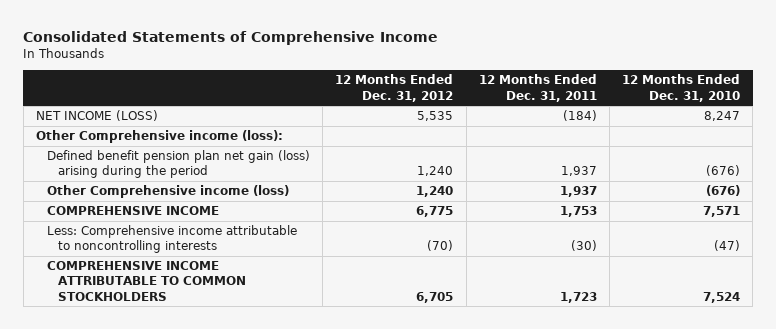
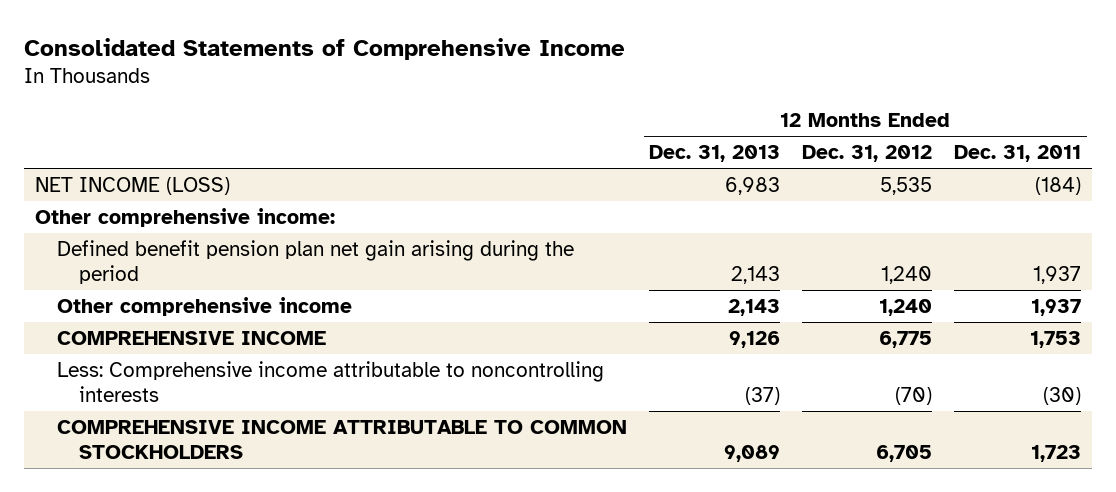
- | 12 Months Ended Dec. 31, 2012 | 12 Months Ended Dec. 31, 2011 | 12 Months Ended Dec. 31, 2010
+ | 12 Months Ended Dec. 31, 2013 | 12 Months Ended Dec. 31, 2012 | 12 Months Ended Dec. 31, 2011
- Other Comprehensive income (loss):
- Defined benefit pension plan net gain (loss) arising during the period | 1,240 | 1,937 | (676)
- Other Comprehensive income (loss) | 1,240 | 1,937 | (676)
+ Other comprehensive income:
+ Defined benefit pension plan net gain arising during the period | 2,143 | 1,240 | 1,937
+ Other comprehensive income | 2,143 | 1,240 | 1,937

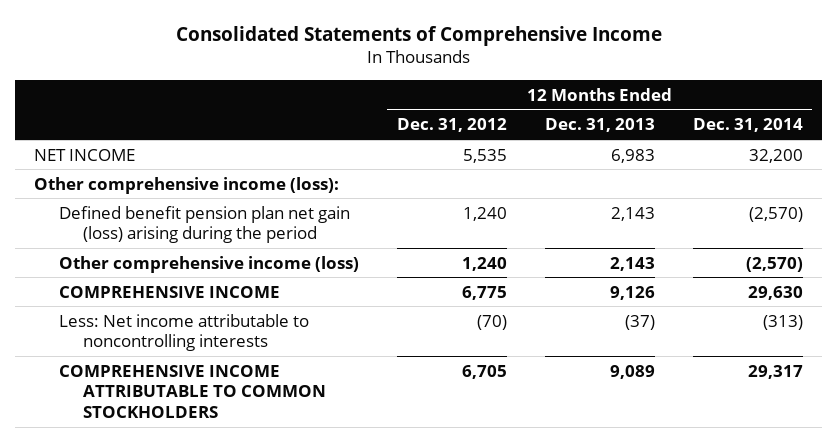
- | 12 Months Ended Dec. 31, 2013 | 12 Months Ended Dec. 31, 2012 | 12 Months Ended Dec. 31, 2011
+ | 12 Months Ended Dec. 31, 2012 | 12 Months Ended Dec. 31, 2013 | 12 Months Ended Dec. 31, 2014
- NET INCOME (LOSS) | 6,983 | 5,535 | (184)
- Other comprehensive income:
- Defined benefit pension plan net gain arising during the period | 2,143 | 1,240 | 1,937
- Other comprehensive income | 2,143 | 1,240 | 1,937
+ NET INCOME | 5,535 | 6,983 | 32,200
+ Other comprehensive income (loss):
+ Defined benefit pension plan net gain (loss) arising during the period | 1,240 | 2,143 | (2,570)
+ Other comprehensive income (loss) | 1,240 | 2,143 | (2,570)
- Less: Comprehensive income attributable to noncontrolling interests | (37) | (70) | (30)
+ Less: Net income attributable to noncontrolling interests | (70) | (37) | (313)

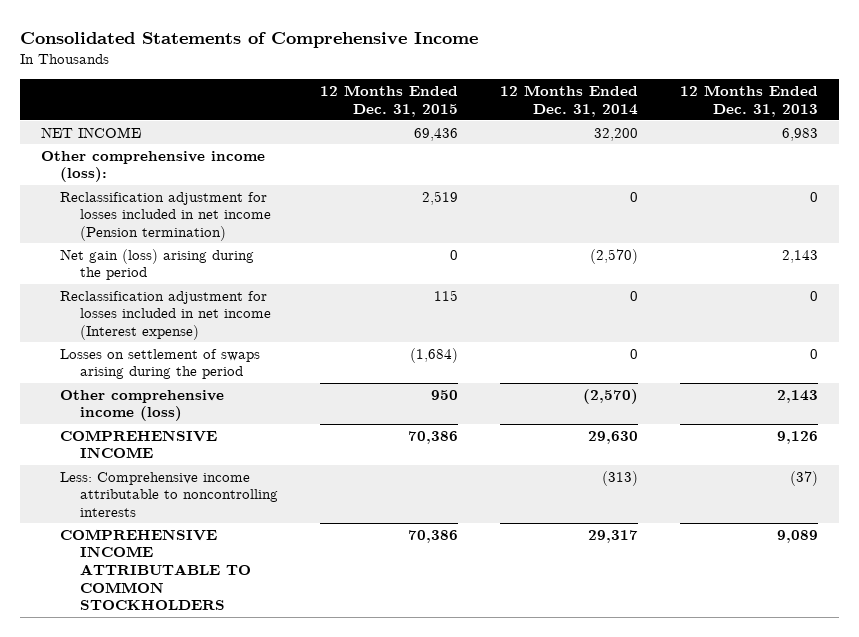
- | 12 Months Ended Dec. 31, 2012 | 12 Months Ended Dec. 31, 2013 | 12 Months Ended Dec. 31, 2014
+ | 12 Months Ended Dec. 31, 2015 | 12 Months Ended Dec. 31, 2014 | 12 Months Ended Dec. 31, 2013
- Defined benefit pension plan net gain (loss) arising during the period | 1,240 | 2,143 | (2,570)
+ Reclassification adjustment for losses included in net income (Pension termination) | 2,519 | 0 | 0
+ Net gain (loss) arising during the period | 0 | (2,570) | 2,143
+ Reclassification adjustment for losses included in net income (Interest expense) | 115 | 0 | 0
+ Losses on settlement of swaps arising during the period | (1,684) | 0 | 0
- Less: Net income attributable to noncontrolling interests | (70) | (37) | (313)
+ Less: Comprehensive income attributable to noncontrolling interests | | (313) | (37)

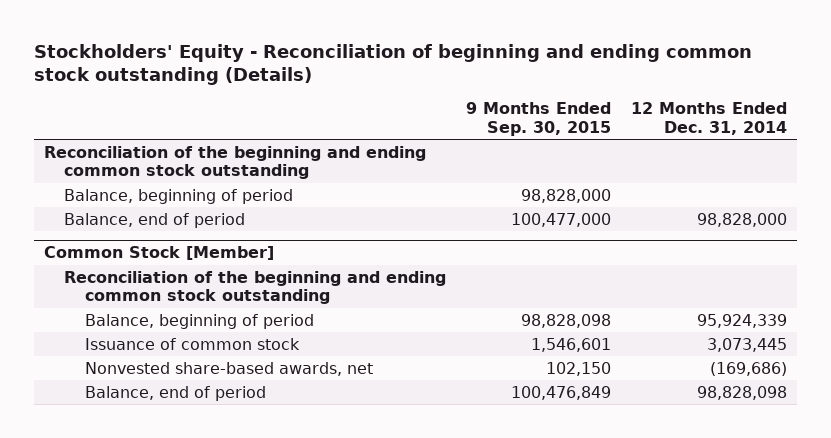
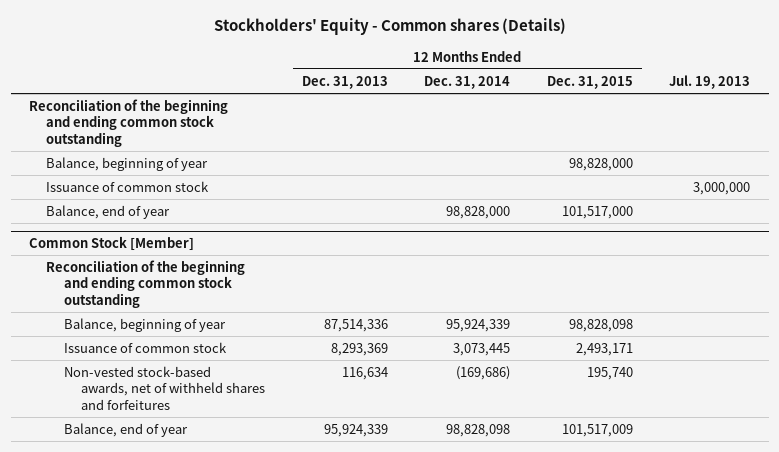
- Stockholders' Equity - Reconciliation of beginning and ending common stock outstanding (Details)
+ Stockholders' Equity - Common shares (Details)
- | 9 Months Ended Sep. 30, 2015 | 12 Months Ended Dec. 31, 2014
+ | 12 Months Ended Dec. 31, 2013 | 12 Months Ended Dec. 31, 2014 | 12 Months Ended Dec. 31, 2015 | Jul. 19, 2013
- Balance, beginning of period | 98,828,000 |
- Balance, end of period | 100,477,000 | 98,828,000
+ Balance, beginning of year | | | 98,828,000 |
+ Issuance of common stock | | | | 3,000,000
+ Balance, end of year | | 98,828,000 | 101,517,000 |
@ Common Stock [Member]
- Balance, beginning of period | 98,828,098 | 95,924,339
+ Balance, beginning of year | 87,514,336 | 95,924,339 | 98,828,098 |
- Nonvested share-based awards, net | 102,150 | (169,686)
- Balance, end of period | 100,476,849 | 98,828,098
+ Non-vested stock-based awards, net of withheld shares and forfeitures | 116,634 | (169,686) | 195,740 |
+ Balance, end of year | 95,924,339 | 98,828,098 | 101,517,009 |

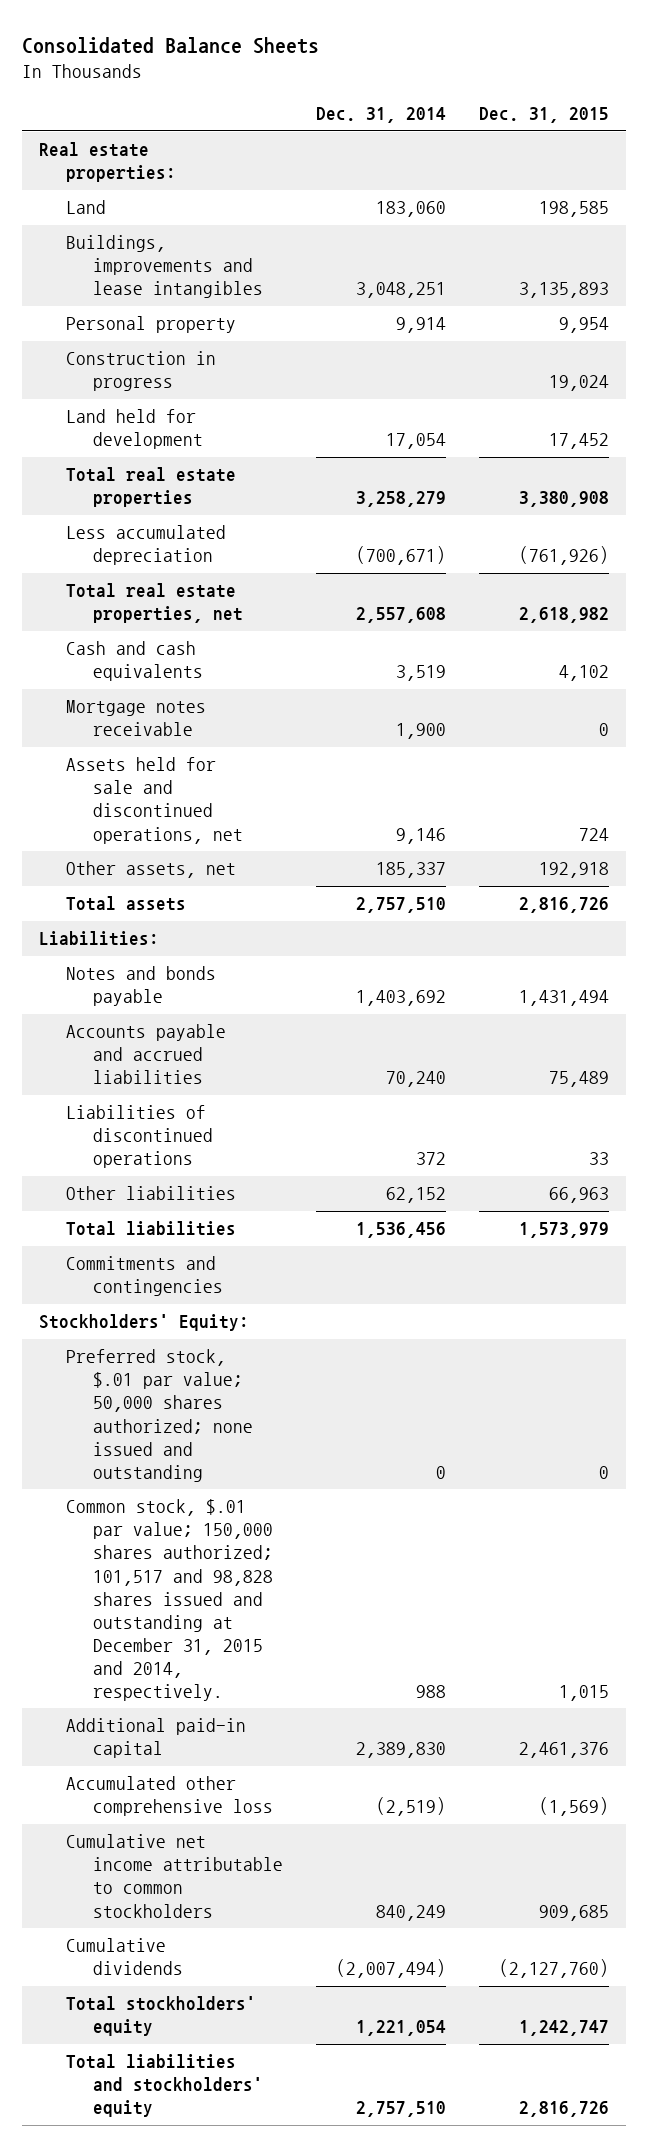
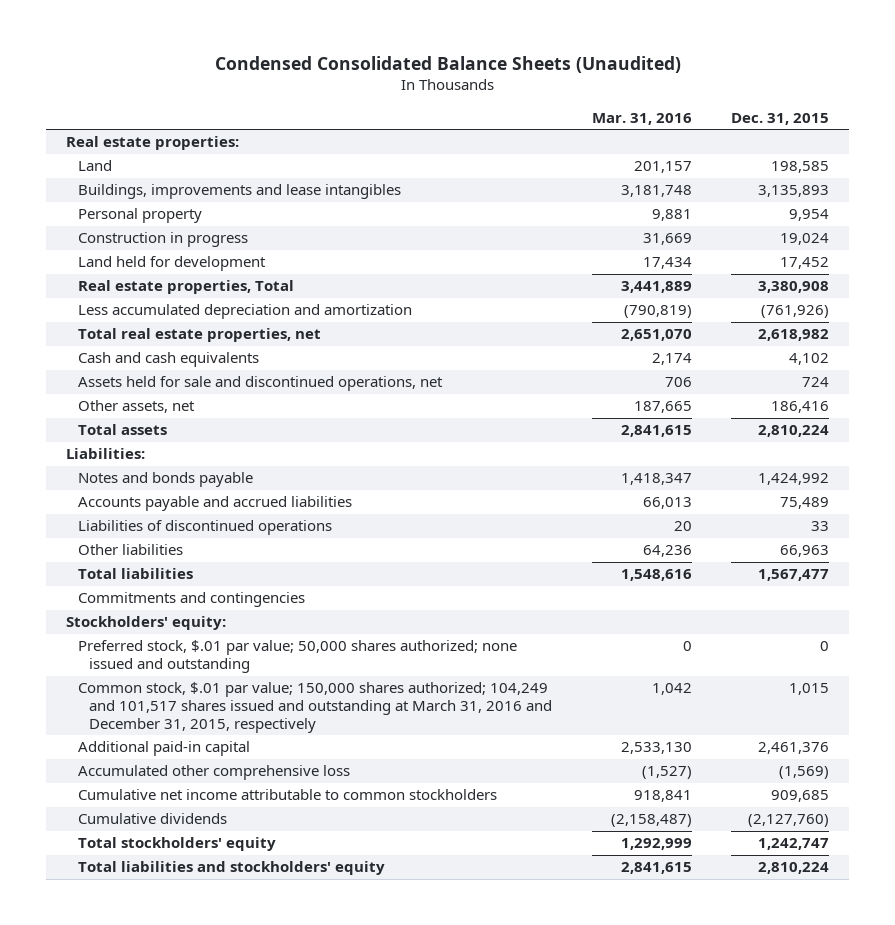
- Consolidated Balance Sheets
+ Condensed Consolidated Balance Sheets (Unaudited)
- | Dec. 31, 2014 | Dec. 31, 2015
+ | Mar. 31, 2016 | Dec. 31, 2015
- Total real estate properties | 3,258,279 | 3,380,908
- Less accumulated depreciation | (700,671) | (761,926)
+ Real estate properties, Total | 3,441,889 | 3,380,908
+ Less accumulated depreciation and amortization | (790,819) | (761,926)
- Mortgage notes receivable | 1,900 | 0
- Other assets, net | 185,337 | 192,918
- Total assets | 2,757,510 | 2,816,726
+ Other assets, net | 187,665 | 186,416
+ Total assets | 2,841,615 | 2,810,224
- Notes and bonds payable | 1,403,692 | 1,431,494
+ Notes and bonds payable | 1,418,347 | 1,424,992
- Total liabilities | 1,536,456 | 1,573,979
+ Total liabilities | 1,548,616 | 1,567,477
- Stockholders' Equity:
+ Stockholders' equity:
- Common stock, $.01 par value; 150,000 shares authorized; 101,517 and 98,828 shares issued and outstanding at December 31, 2015 and 2014, respectively. | 988 | 1,015
+ Common stock, $.01 par value; 150,000 shares authorized; 104,249 and 101,517 shares issued and outstanding at March 31, 2016 and December 31, 2015, respectively | 1,042 | 1,015
- Total liabilities and stockholders' equity | 2,757,510 | 2,816,726
+ Total liabilities and stockholders' equity | 2,841,615 | 2,810,224

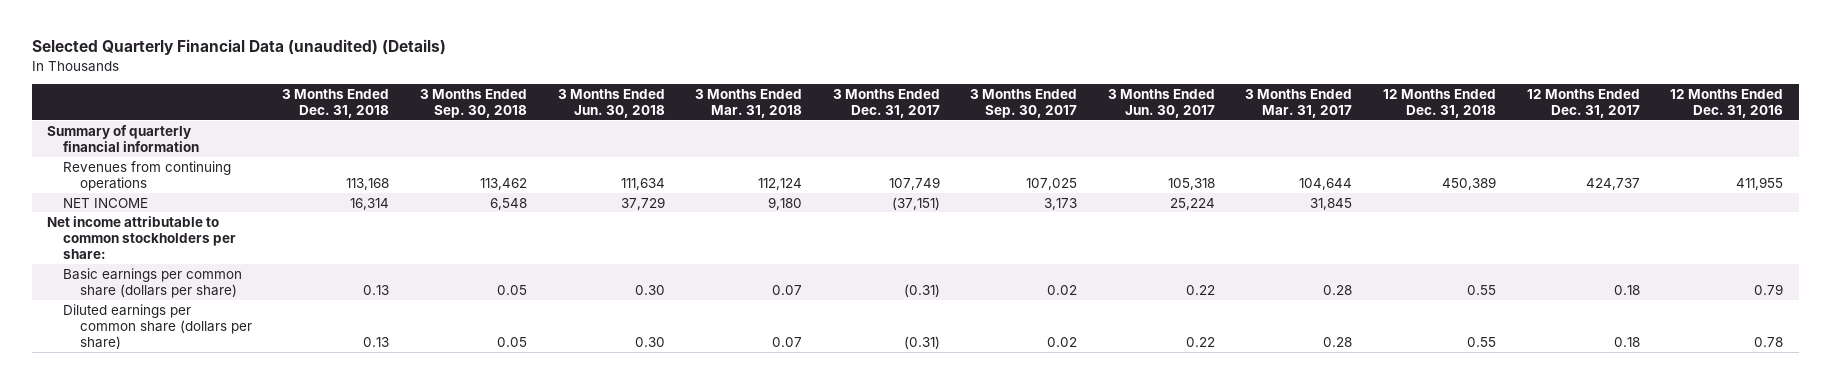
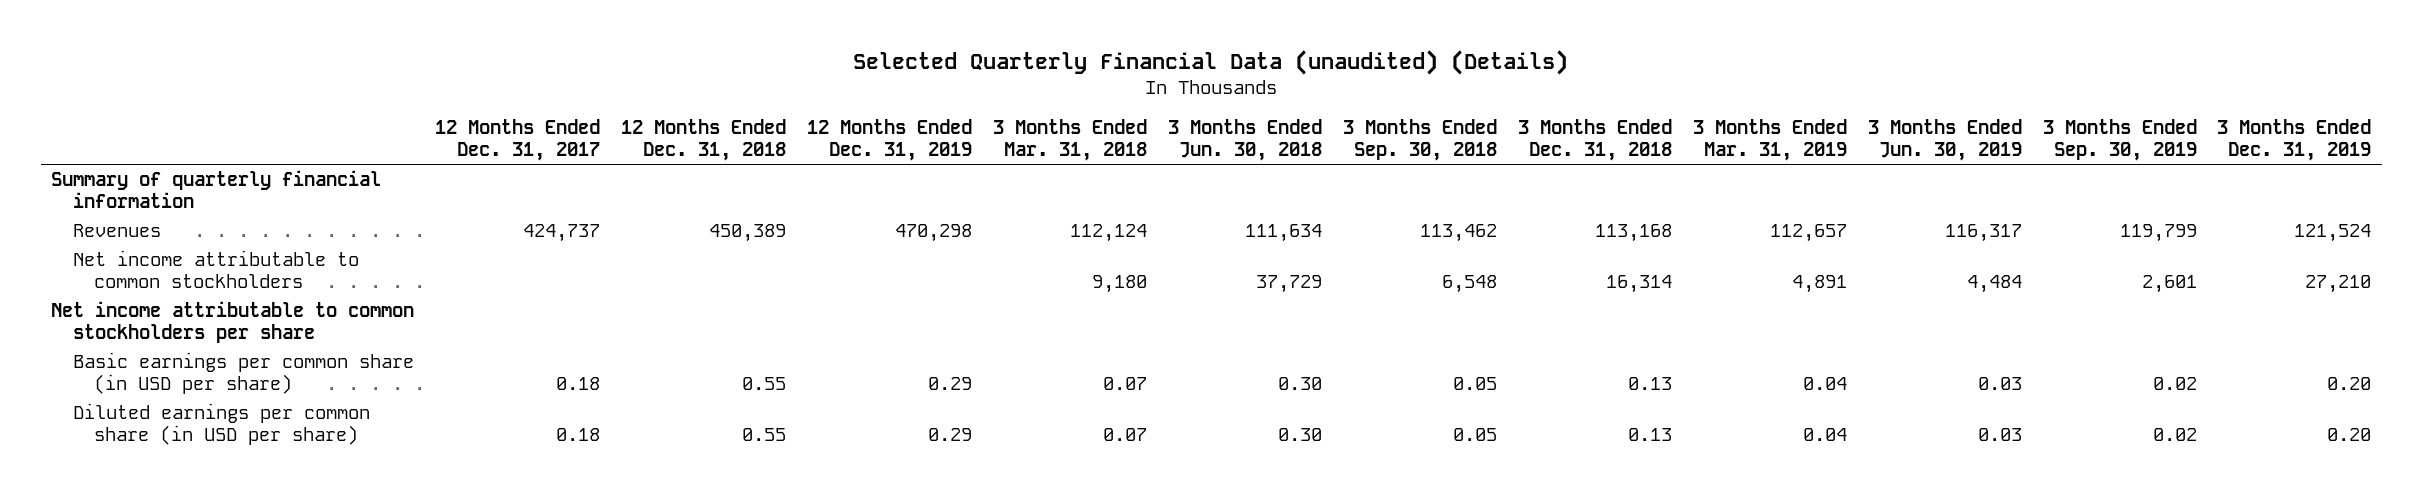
- | 3 Months Ended Dec. 31, 2018 | 3 Months Ended Sep. 30, 2018 | 3 Months Ended Jun. 30, 2018 | 3 Months Ended Mar. 31, 2018 | 3 Months Ended Dec. 31, 2017 | 3 Months Ended Sep. 30, 2017 | 3 Months Ended Jun. 30, 2017 | 3 Months Ended Mar. 31, 2017 | 12 Months Ended Dec. 31, 2018 | 12 Months Ended Dec. 31, 2017 | 12 Months Ended Dec. 31, 2016
+ | 12 Months Ended Dec. 31, 2017 | 12 Months Ended Dec. 31, 2018 | 12 Months Ended Dec. 31, 2019 | 3 Months Ended Mar. 31, 2018 | 3 Months Ended Jun. 30, 2018 | 3 Months Ended Sep. 30, 2018 | 3 Months Ended Dec. 31, 2018 | 3 Months Ended Mar. 31, 2019 | 3 Months Ended Jun. 30, 2019 | 3 Months Ended Sep. 30, 2019 | 3 Months Ended Dec. 31, 2019
- Revenues from continuing operations | 113,168 | 113,462 | 111,634 | 112,124 | 107,749 | 107,025 | 105,318 | 104,644 | 450,389 | 424,737 | 411,955
- NET INCOME | 16,314 | 6,548 | 37,729 | 9,180 | (37,151) | 3,173 | 25,224 | 31,845 | | |
- Net income attributable to common stockholders per share:
- Basic earnings per common share (dollars per share) | 0.13 | 0.05 | 0.30 | 0.07 | (0.31) | 0.02 | 0.22 | 0.28 | 0.55 | 0.18 | 0.79
- Diluted earnings per common share (dollars per share) | 0.13 | 0.05 | 0.30 | 0.07 | (0.31) | 0.02 | 0.22 | 0.28 | 0.55 | 0.18 | 0.78
+ Revenues | 424,737 | 450,389 | 470,298 | 112,124 | 111,634 | 113,462 | 113,168 | 112,657 | 116,317 | 119,799 | 121,524
+ Net income attributable to common stockholders | | | | 9,180 | 37,729 | 6,548 | 16,314 | 4,891 | 4,484 | 2,601 | 27,210
+ Net income attributable to common stockholders per share
+ Basic earnings per common share (in USD per share) | 0.18 | 0.55 | 0.29 | 0.07 | 0.30 | 0.05 | 0.13 | 0.04 | 0.03 | 0.02 | 0.20
+ Diluted earnings per common share (in USD per share) | 0.18 | 0.55 | 0.29 | 0.07 | 0.30 | 0.05 | 0.13 | 0.04 | 0.03 | 0.02 | 0.20

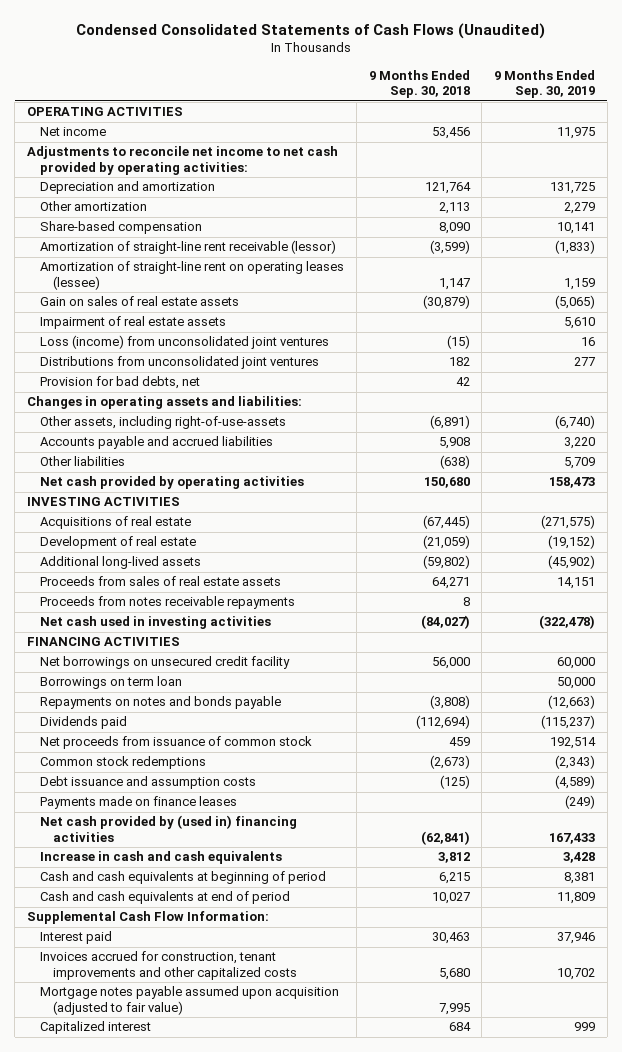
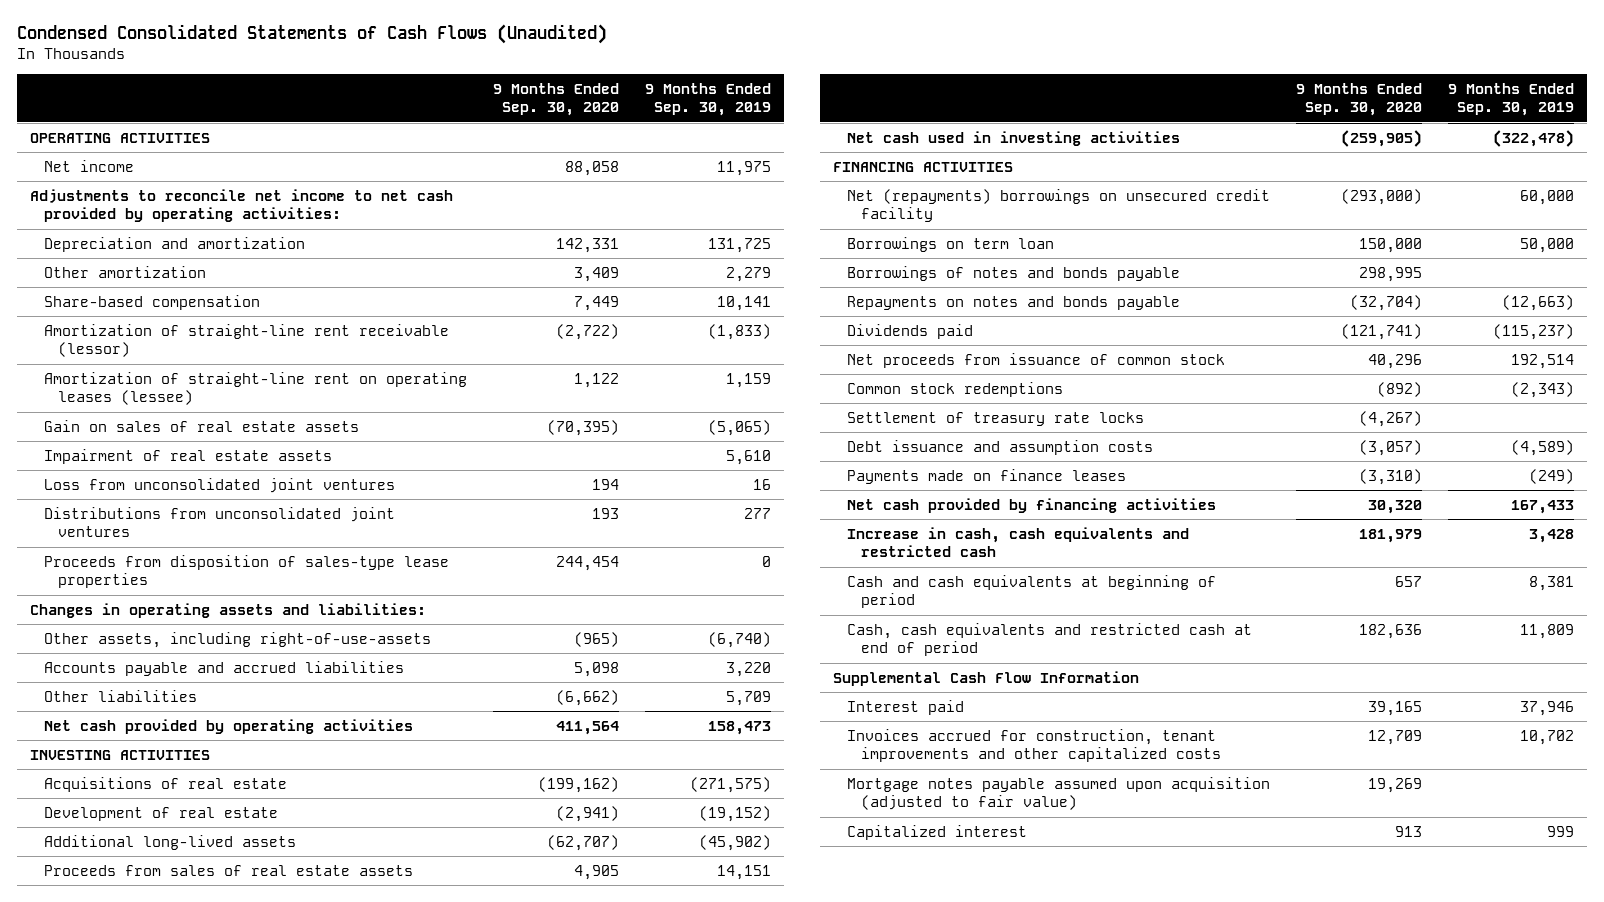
- | 9 Months Ended Sep. 30, 2018 | 9 Months Ended Sep. 30, 2019
+ | 9 Months Ended Sep. 30, 2020 | 9 Months Ended Sep. 30, 2019
- Loss (income) from unconsolidated joint ventures | (15) | 16
+ Loss from unconsolidated joint ventures | 194 | 16
- Provision for bad debts, net | 42 |
+ Proceeds from disposition of sales-type lease properties | 244,454 | 0
- Proceeds from notes receivable repayments | 8 |
- Net borrowings on unsecured credit facility | 56,000 | 60,000
+ Net (repayments) borrowings on unsecured credit facility | (293,000) | 60,000
+ Borrowings of notes and bonds payable | 298,995 |
+ Settlement of treasury rate locks | (4,267) |
- Net cash provided by (used in) financing activities | (62,841) | 167,433
- Increase in cash and cash equivalents | 3,812 | 3,428
+ Net cash provided by financing activities | 30,320 | 167,433
+ Increase in cash, cash equivalents and restricted cash | 181,979 | 3,428
- Cash and cash equivalents at end of period | 10,027 | 11,809
- Supplemental Cash Flow Information:
+ Cash, cash equivalents and restricted cash at end of period | 182,636 | 11,809
+ Supplemental Cash Flow Information

